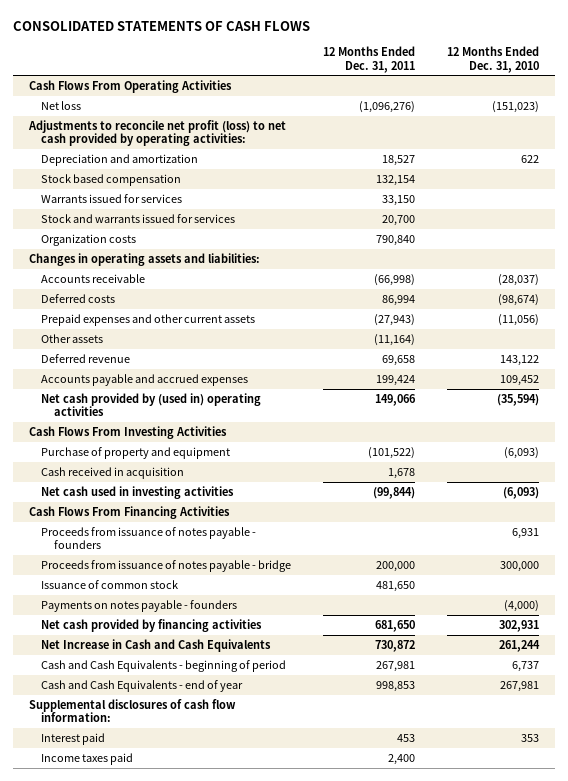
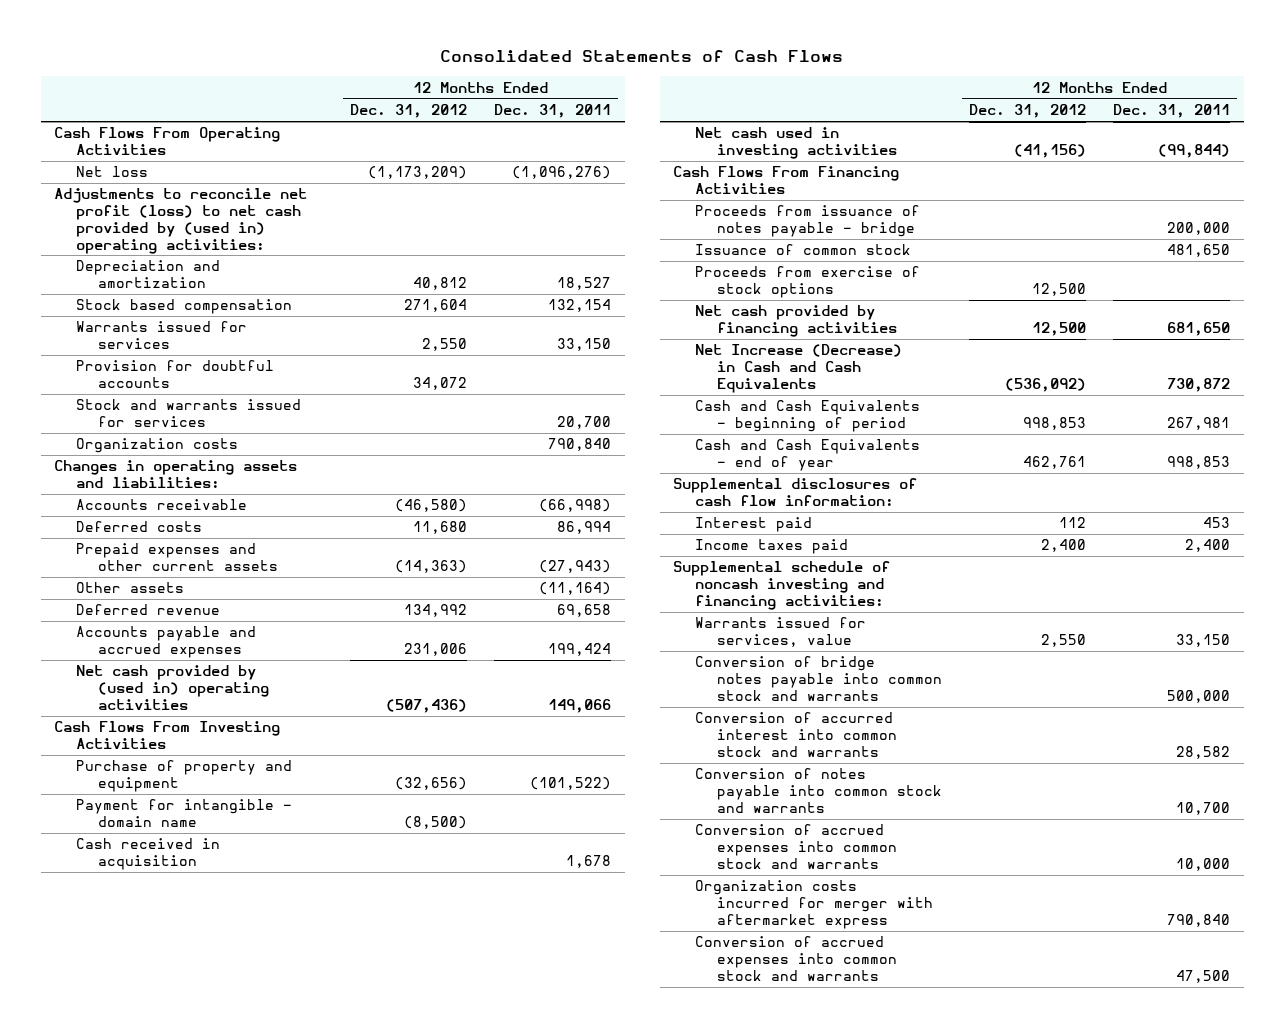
- CONSOLIDATED STATEMENTS OF CASH FLOWS
+ Consolidated Statements of Cash Flows
- | 12 Months Ended Dec. 31, 2011 | 12 Months Ended Dec. 31, 2010
+ | 12 Months Ended Dec. 31, 2012 | 12 Months Ended Dec. 31, 2011
- Adjustments to reconcile net profit (loss) to net cash provided by operating activities:
+ Adjustments to reconcile net profit (loss) to net cash provided by (used in) operating activities:
+ Provision for doubtful accounts | 34,072 |
+ Payment for intangible - domain name | (8,500) |
- Proceeds from issuance of notes payable - founders | | 6,931
- Payments on notes payable - founders | | (4,000)
+ Proceeds from exercise of stock options | 12,500 |
- Net Increase in Cash and Cash Equivalents | 730,872 | 261,244
+ Net Increase (Decrease) in Cash and Cash Equivalents | (536,092) | 730,872
+ Supplemental schedule of noncash investing and financing activities:
+ Warrants issued for services, value | 2,550 | 33,150
+ Conversion of bridge notes payable into common stock and warrants | | 500,000
+ Conversion of accurred interest into common stock and warrants | | 28,582
+ Conversion of notes payable into common stock and warrants | | 10,700
+ Conversion of accrued expenses into common stock and warrants | | 10,000
+ Organization costs incurred for merger with aftermarket express | | 790,840
+ Conversion of accrued expenses into common stock and warrants | | 47,500

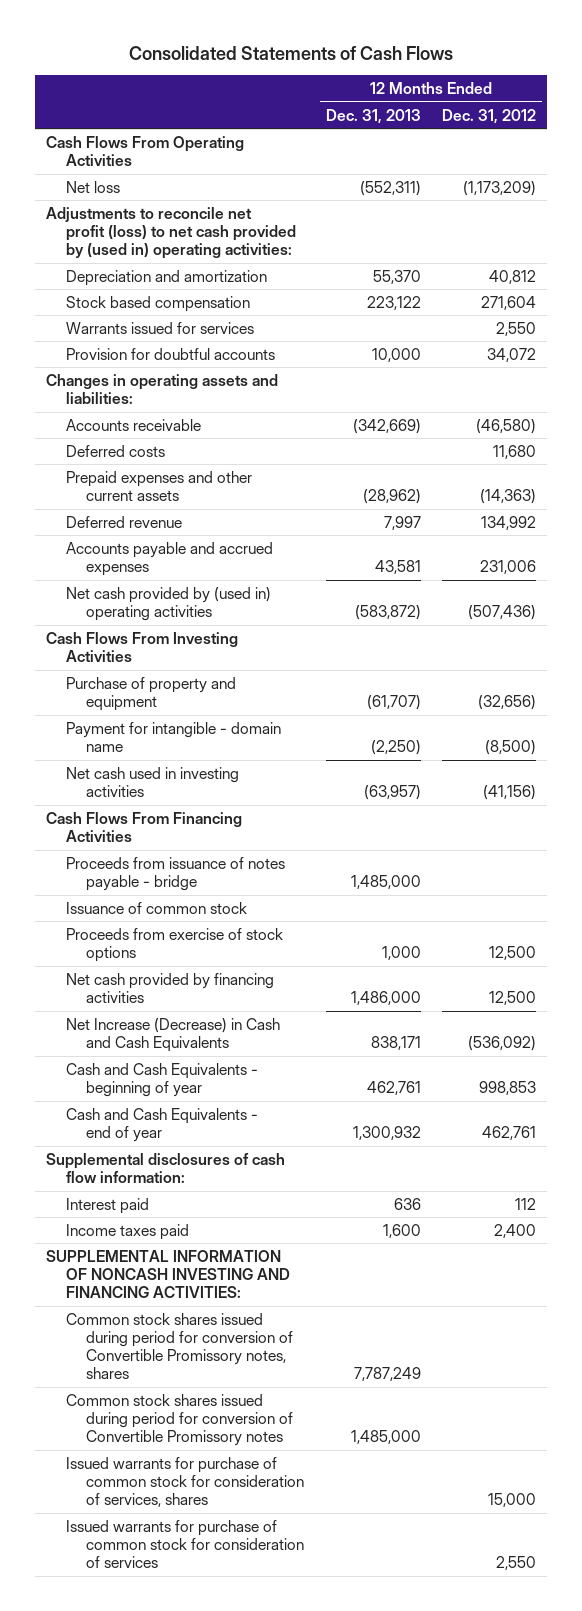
- | 12 Months Ended Dec. 31, 2012 | 12 Months Ended Dec. 31, 2011
+ | 12 Months Ended Dec. 31, 2013 | 12 Months Ended Dec. 31, 2012
- Stock and warrants issued for services | | 20,700
- Organization costs | | 790,840
- Other assets | | (11,164)
- Cash received in acquisition | | 1,678
- Cash and Cash Equivalents - beginning of period | 998,853 | 267,981
+ Cash and Cash Equivalents - beginning of year | 462,761 | 998,853
- Supplemental schedule of noncash investing and financing activities:
- Warrants issued for services, value | 2,550 | 33,150
- Conversion of bridge notes payable into common stock and warrants | | 500,000
- Conversion of accurred interest into common stock and warrants | | 28,582
- Conversion of notes payable into common stock and warrants | | 10,700
- Conversion of accrued expenses into common stock and warrants | | 10,000
- Organization costs incurred for merger with aftermarket express | | 790,840
- Conversion of accrued expenses into common stock and warrants | | 47,500
+ SUPPLEMENTAL INFORMATION OF NONCASH INVESTING AND FINANCING ACTIVITIES:
+ Common stock shares issued during period for conversion of Convertible Promissory notes, shares | 7,787,249 |
+ Common stock shares issued during period for conversion of Convertible Promissory notes | 1,485,000 |
+ Issued warrants for purchase of common stock for consideration of services, shares | | 15,000
+ Issued warrants for purchase of common stock for consideration of services | | 2,550

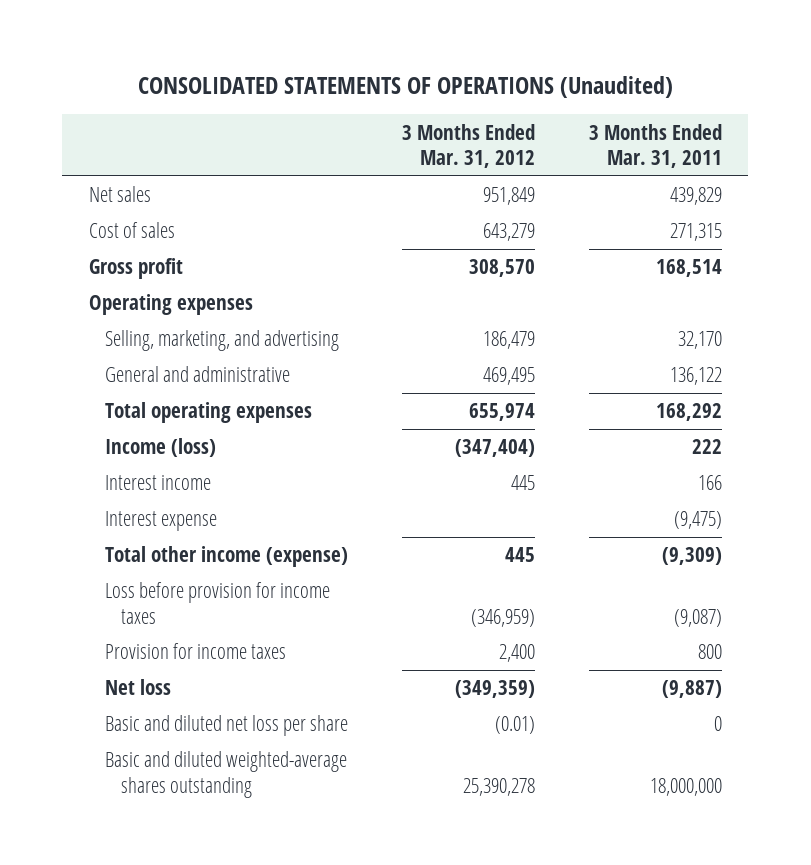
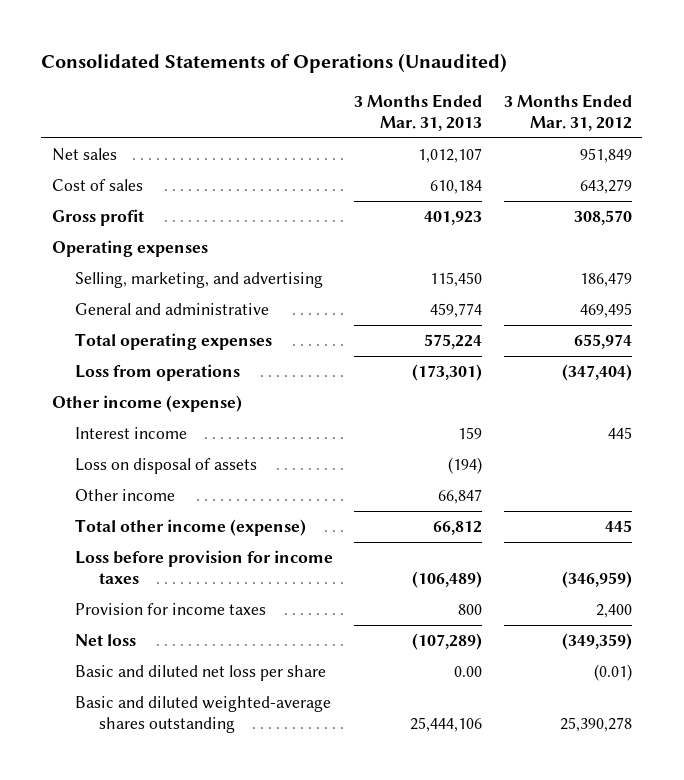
- CONSOLIDATED STATEMENTS OF OPERATIONS (Unaudited)
+ Consolidated Statements of Operations (Unaudited)
- | 3 Months Ended Mar. 31, 2012 | 3 Months Ended Mar. 31, 2011
+ | 3 Months Ended Mar. 31, 2013 | 3 Months Ended Mar. 31, 2012
- Income (loss) | (347,404) | 222
+ Loss from operations | (173,301) | (347,404)
+ Other income (expense)
- Interest expense | | (9,475)
+ Loss on disposal of assets | (194) |
+ Other income | 66,847 |

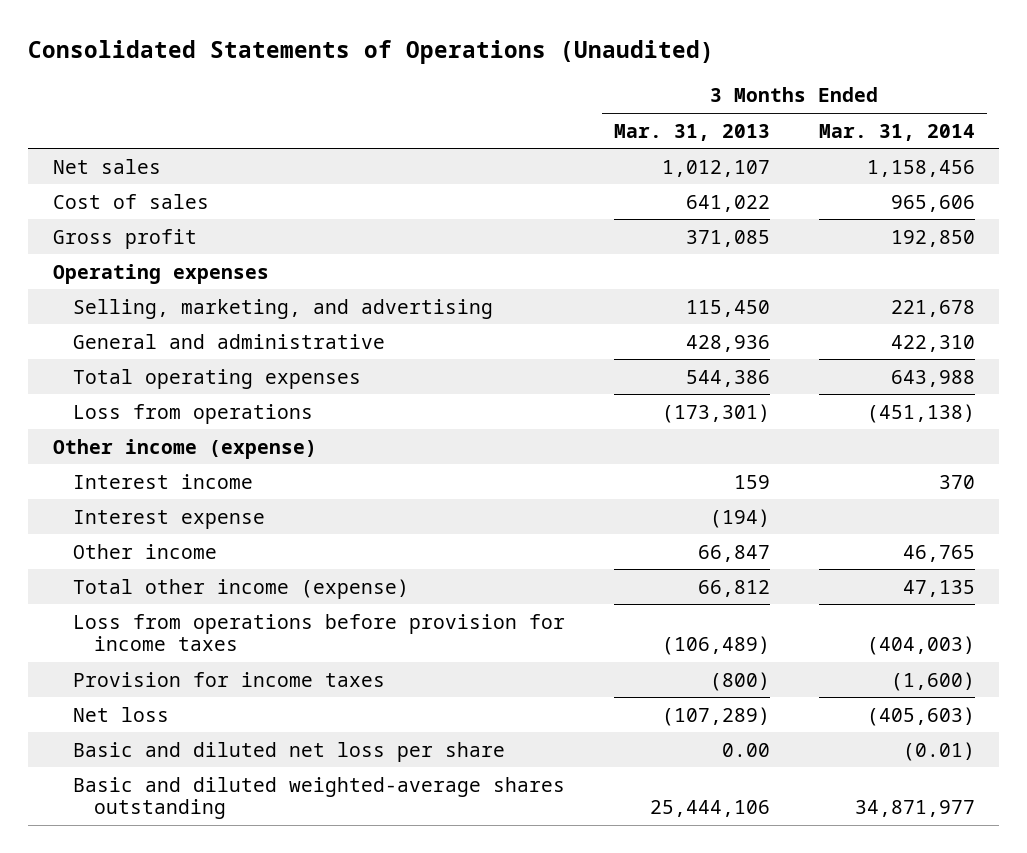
- | 3 Months Ended Mar. 31, 2013 | 3 Months Ended Mar. 31, 2012
+ | 3 Months Ended Mar. 31, 2013 | 3 Months Ended Mar. 31, 2014
- Cost of sales | 610,184 | 643,279
- Gross profit | 401,923 | 308,570
+ Cost of sales | 641,022 | 965,606
+ Gross profit | 371,085 | 192,850
- General and administrative | 459,774 | 469,495
- Total operating expenses | 575,224 | 655,974
+ General and administrative | 428,936 | 422,310
+ Total operating expenses | 544,386 | 643,988
- Loss on disposal of assets | (194) |
+ Interest expense | (194) |
- Loss before provision for income taxes | (106,489) | (346,959)
- Provision for income taxes | 800 | 2,400
+ Loss from operations before provision for income taxes | (106,489) | (404,003)
+ Provision for income taxes | (800) | (1,600)

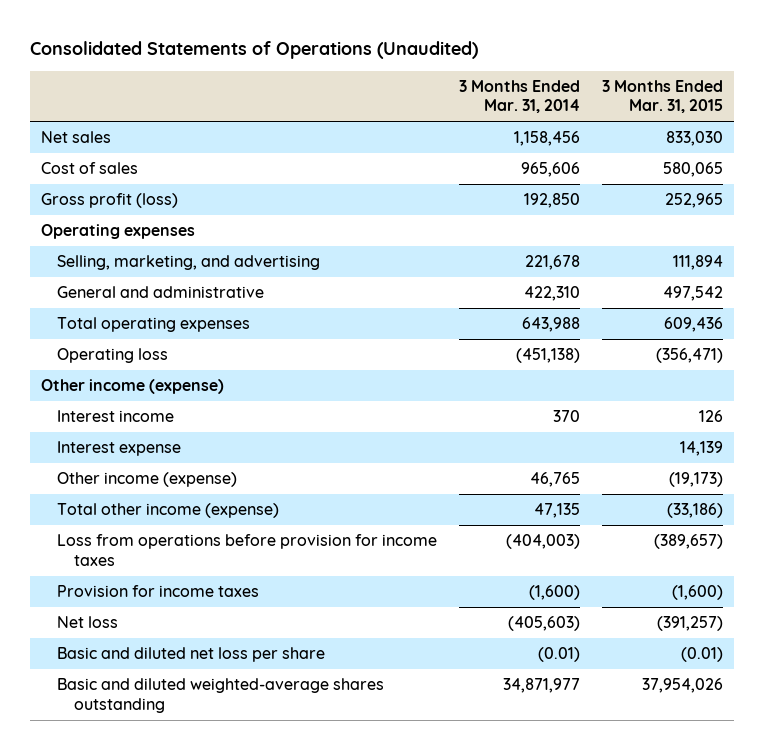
- | 3 Months Ended Mar. 31, 2013 | 3 Months Ended Mar. 31, 2014
+ | 3 Months Ended Mar. 31, 2014 | 3 Months Ended Mar. 31, 2015
- Gross profit | 371,085 | 192,850
+ Gross profit (loss) | 192,850 | 252,965
- Loss from operations | (173,301) | (451,138)
+ Operating loss | (451,138) | (356,471)
- Other income | 66,847 | 46,765
+ Other income (expense) | 46,765 | (19,173)

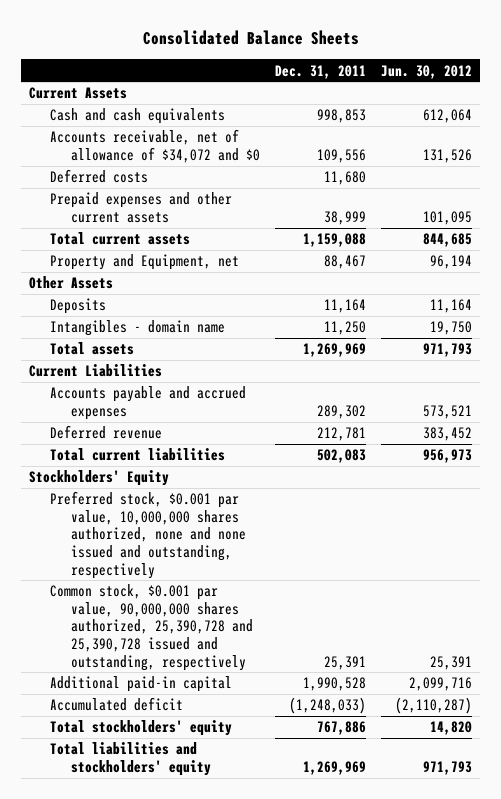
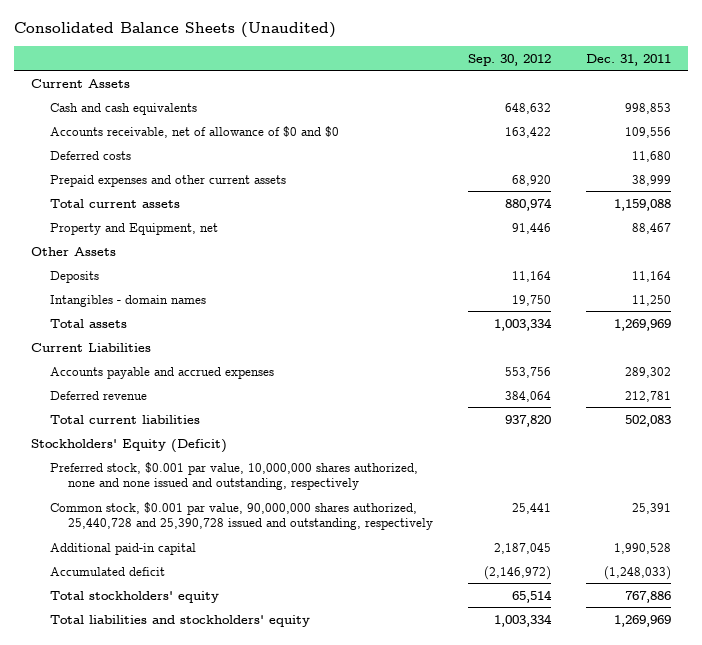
- Consolidated Balance Sheets
+ Consolidated Balance Sheets (Unaudited)
- | Dec. 31, 2011 | Jun. 30, 2012
+ | Sep. 30, 2012 | Dec. 31, 2011
- Accounts receivable, net of allowance of $34,072 and $0 | 109,556 | 131,526
+ Accounts receivable, net of allowance of $0 and $0 | 163,422 | 109,556
- Intangibles - domain name | 11,250 | 19,750
+ Intangibles - domain names | 19,750 | 11,250
- Stockholders' Equity
+ Stockholders' Equity (Deficit)
- Common stock, $0.001 par value, 90,000,000 shares authorized, 25,390,728 and 25,390,728 issued and outstanding, respectively | 25,391 | 25,391
+ Common stock, $0.001 par value, 90,000,000 shares authorized, 25,440,728 and 25,390,728 issued and outstanding, respectively | 25,441 | 25,391

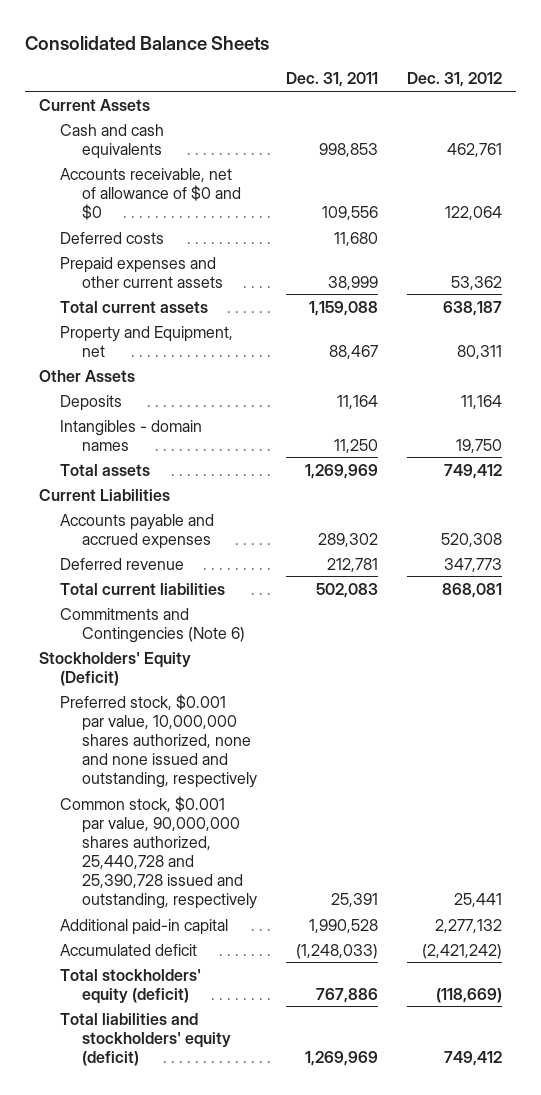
- Consolidated Balance Sheets (Unaudited)
+ Consolidated Balance Sheets
- | Sep. 30, 2012 | Dec. 31, 2011
+ | Dec. 31, 2011 | Dec. 31, 2012
+ Commitments and Contingencies (Note 6)
- Total stockholders' equity | 65,514 | 767,886
- Total liabilities and stockholders' equity | 1,003,334 | 1,269,969
+ Total stockholders' equity (deficit) | 767,886 | (118,669)
+ Total liabilities and stockholders' equity (deficit) | 1,269,969 | 749,412

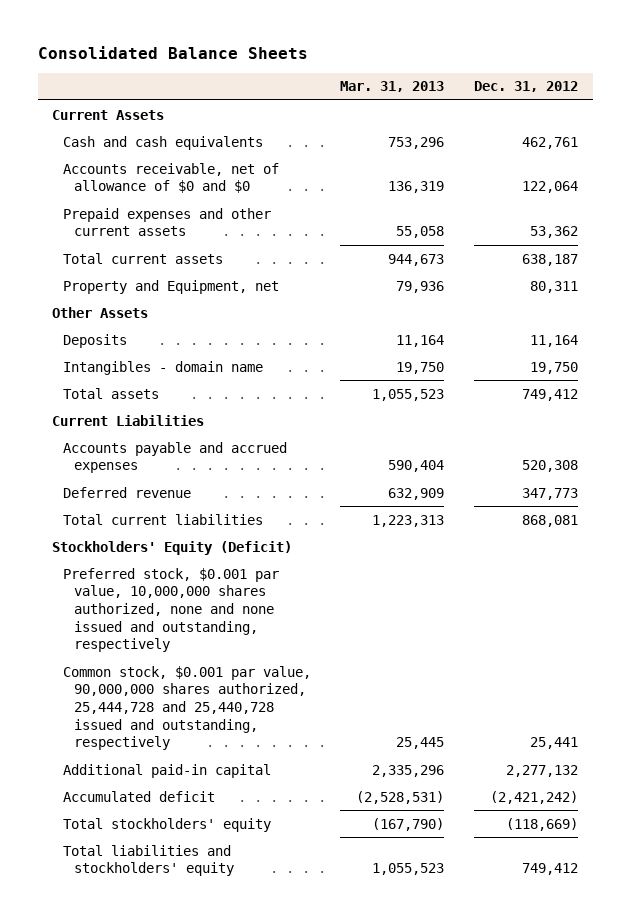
- | Dec. 31, 2011 | Dec. 31, 2012
+ | Mar. 31, 2013 | Dec. 31, 2012
- Deferred costs | 11,680 |
- Intangibles - domain names | 11,250 | 19,750
+ Intangibles - domain name | 19,750 | 19,750
- Commitments and Contingencies (Note 6)
- Common stock, $0.001 par value, 90,000,000 shares authorized, 25,440,728 and 25,390,728 issued and outstanding, respectively | 25,391 | 25,441
+ Common stock, $0.001 par value, 90,000,000 shares authorized, 25,444,728 and 25,440,728 issued and outstanding, respectively | 25,445 | 25,441
- Total stockholders' equity (deficit) | 767,886 | (118,669)
- Total liabilities and stockholders' equity (deficit) | 1,269,969 | 749,412
+ Total stockholders' equity | (167,790) | (118,669)
+ Total liabilities and stockholders' equity | 1,055,523 | 749,412

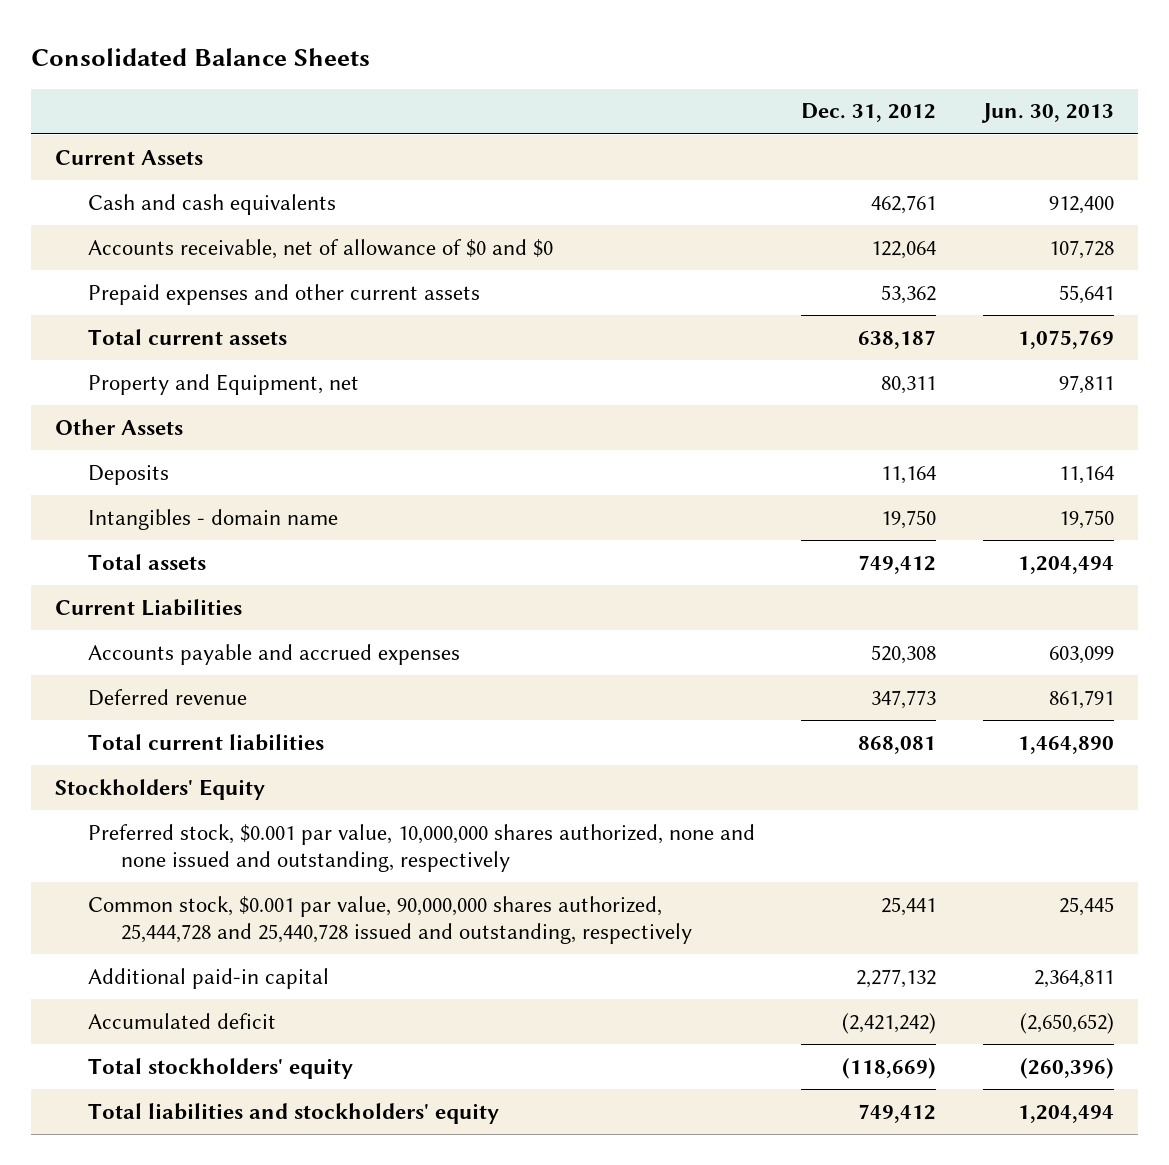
- | Mar. 31, 2013 | Dec. 31, 2012
+ | Dec. 31, 2012 | Jun. 30, 2013
- Stockholders' Equity (Deficit)
+ Stockholders' Equity

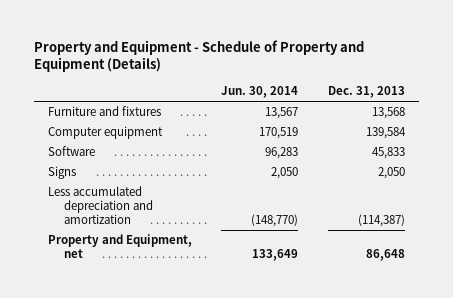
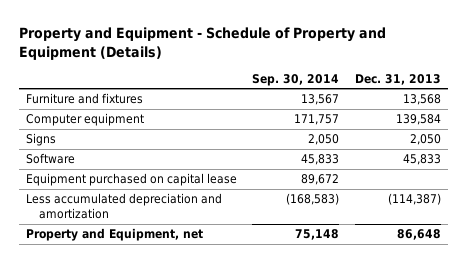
- | Jun. 30, 2014 | Dec. 31, 2013
+ | Sep. 30, 2014 | Dec. 31, 2013
moved down: Software | 45,833 | 45,833
+ Equipment purchased on capital lease | 89,672 |

